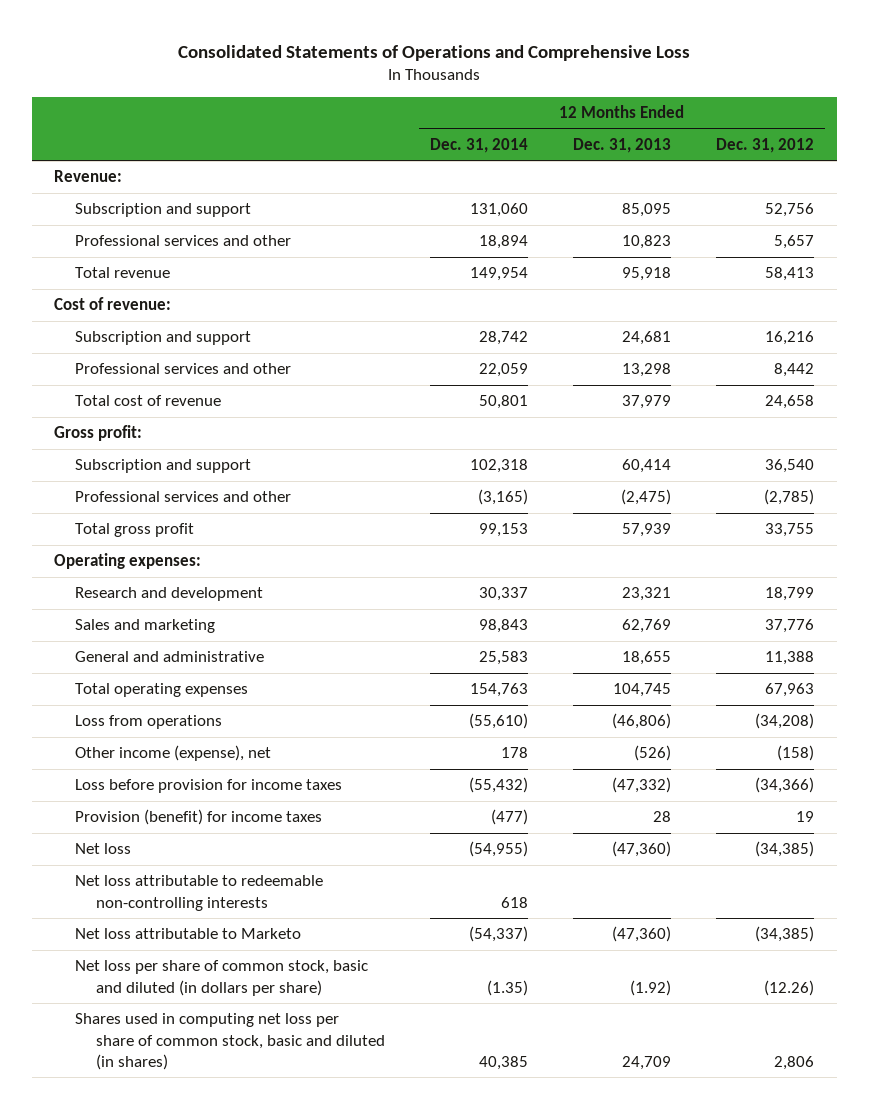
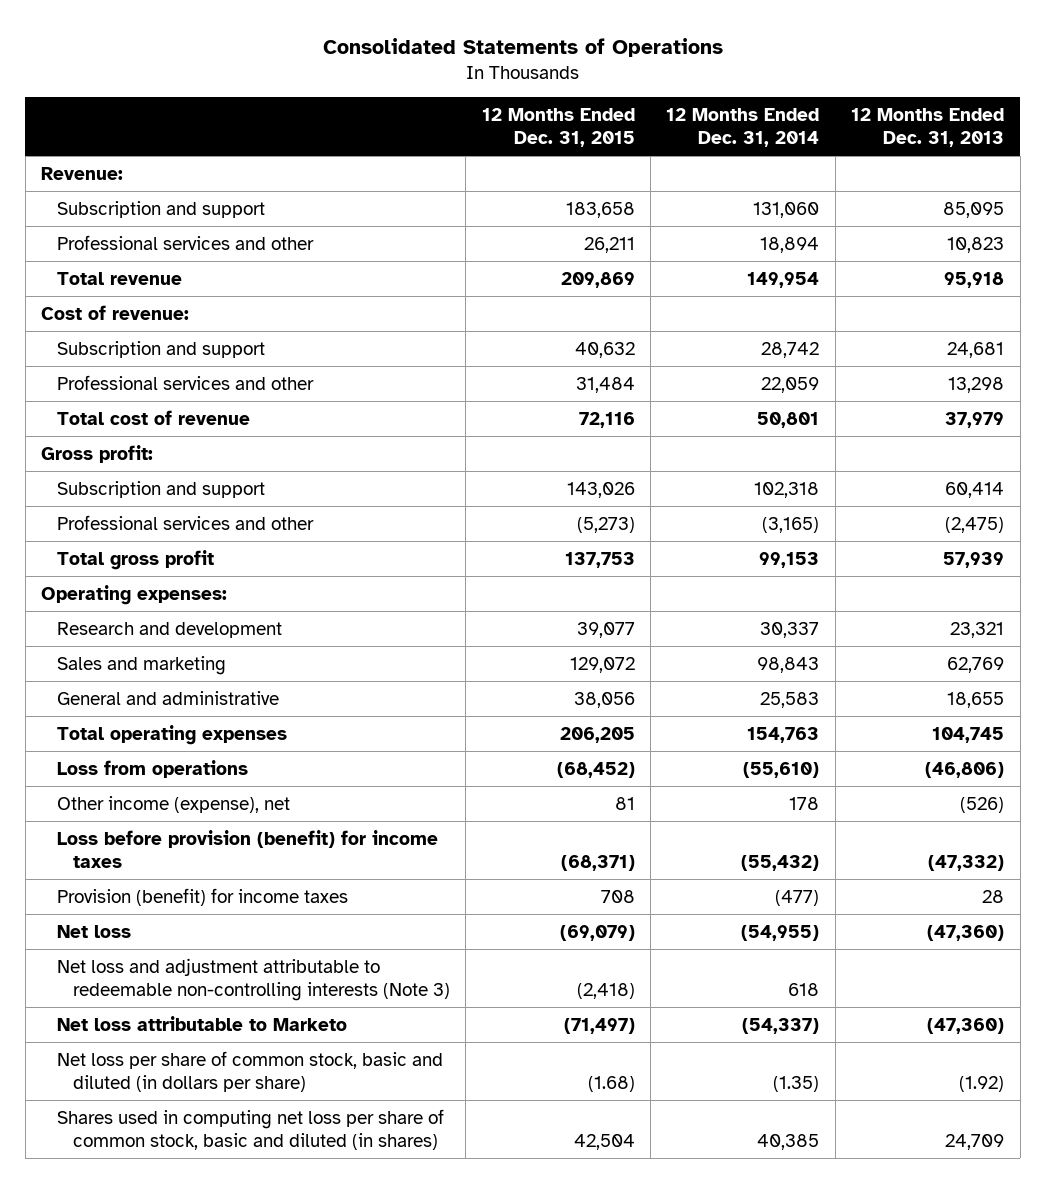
- Consolidated Statements of Operations and Comprehensive Loss
+ Consolidated Statements of Operations
- | 12 Months Ended Dec. 31, 2014 | 12 Months Ended Dec. 31, 2013 | 12 Months Ended Dec. 31, 2012
+ | 12 Months Ended Dec. 31, 2015 | 12 Months Ended Dec. 31, 2014 | 12 Months Ended Dec. 31, 2013
- Loss before provision for income taxes | (55,432) | (47,332) | (34,366)
+ Loss before provision (benefit) for income taxes | (68,371) | (55,432) | (47,332)
- Net loss attributable to redeemable non-controlling interests | 618 | |
+ Net loss and adjustment attributable to redeemable non-controlling interests (Note 3) | (2,418) | 618 |

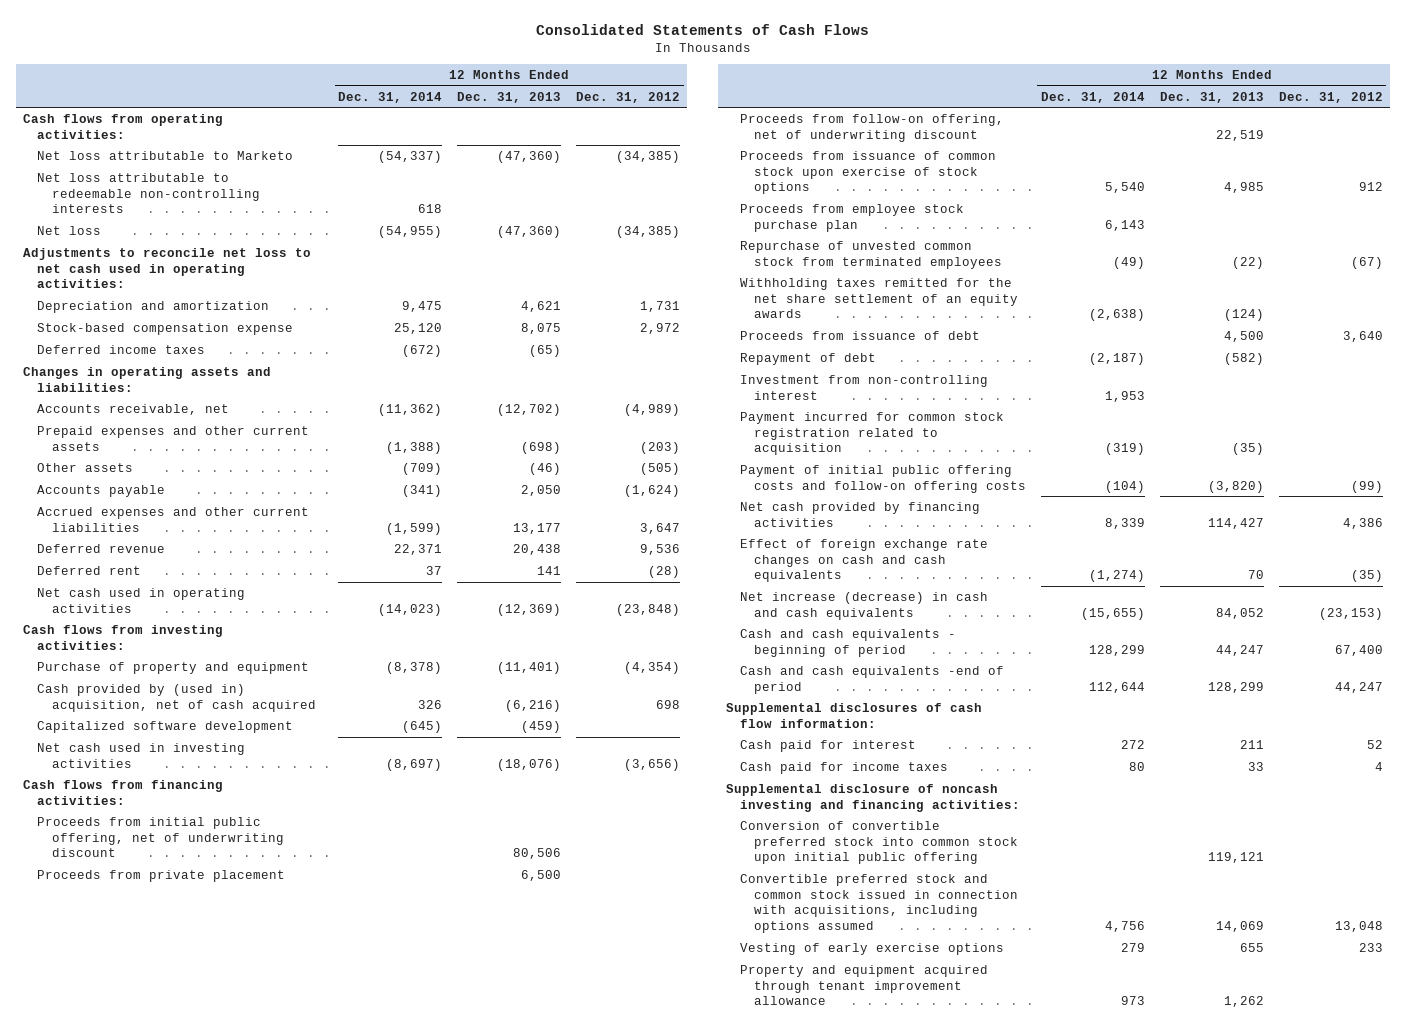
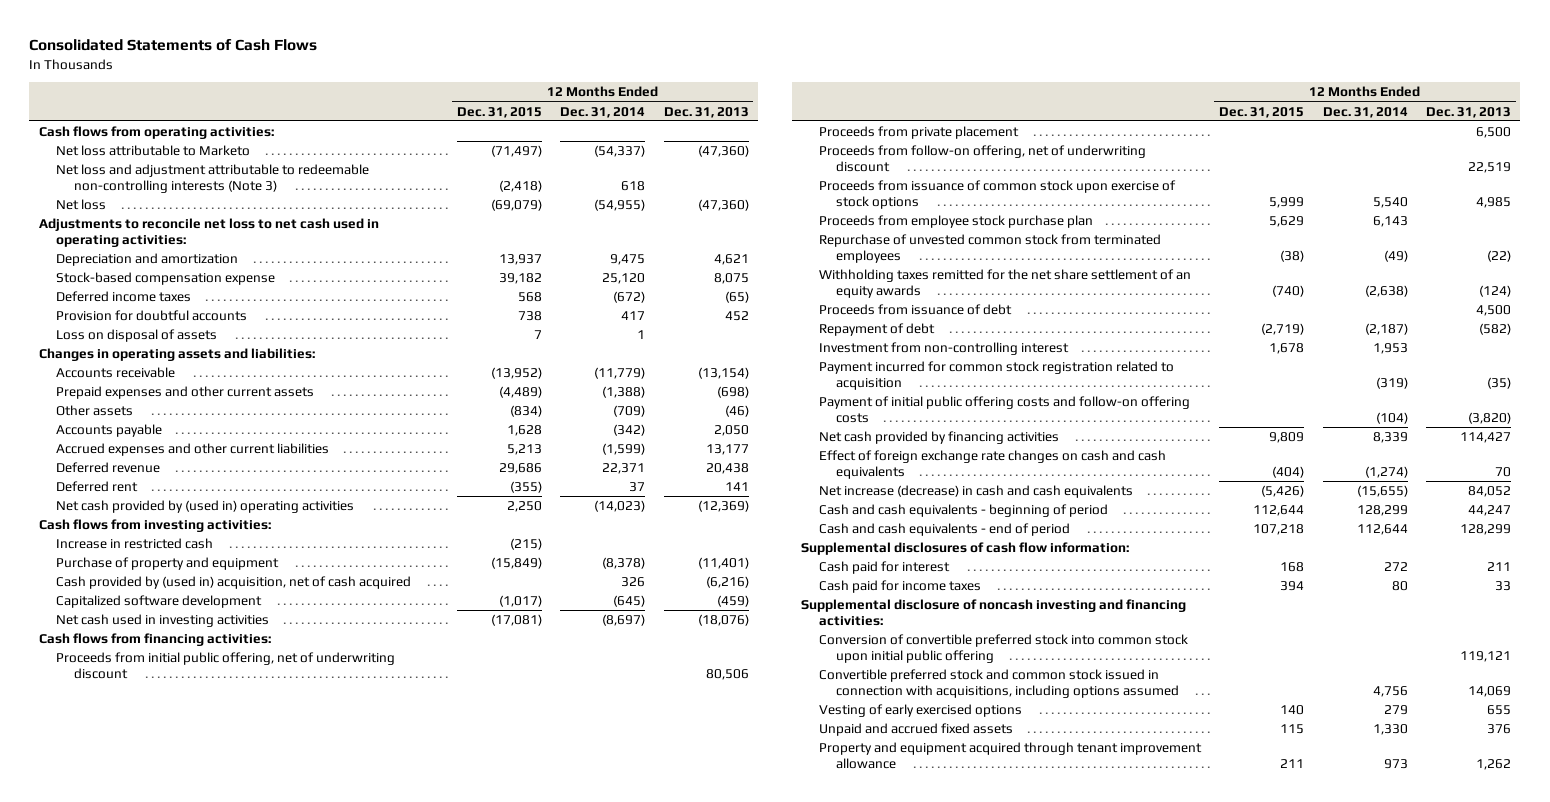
- | 12 Months Ended Dec. 31, 2014 | 12 Months Ended Dec. 31, 2013 | 12 Months Ended Dec. 31, 2012
+ | 12 Months Ended Dec. 31, 2015 | 12 Months Ended Dec. 31, 2014 | 12 Months Ended Dec. 31, 2013
- Net loss attributable to redeemable non-controlling interests | 618 | |
+ Net loss and adjustment attributable to redeemable non-controlling interests (Note 3) | (2,418) | 618 |
+ Provision for doubtful accounts | 738 | 417 | 452
+ Loss on disposal of assets | 7 | 1 |
- Accounts receivable, net | (11,362) | (12,702) | (4,989)
+ Accounts receivable | (13,952) | (11,779) | (13,154)
- Accounts payable | (341) | 2,050 | (1,624)
+ Accounts payable | 1,628 | (342) | 2,050
- Net cash used in operating activities | (14,023) | (12,369) | (23,848)
+ Net cash provided by (used in) operating activities | 2,250 | (14,023) | (12,369)
+ Increase in restricted cash | (215) | |
- Cash and cash equivalents -end of period | 112,644 | 128,299 | 44,247
+ Cash and cash equivalents - end of period | 107,218 | 112,644 | 128,299
- Vesting of early exercise options | 279 | 655 | 233
+ Vesting of early exercised options | 140 | 279 | 655
+ Unpaid and accrued fixed assets | 115 | 1,330 | 376

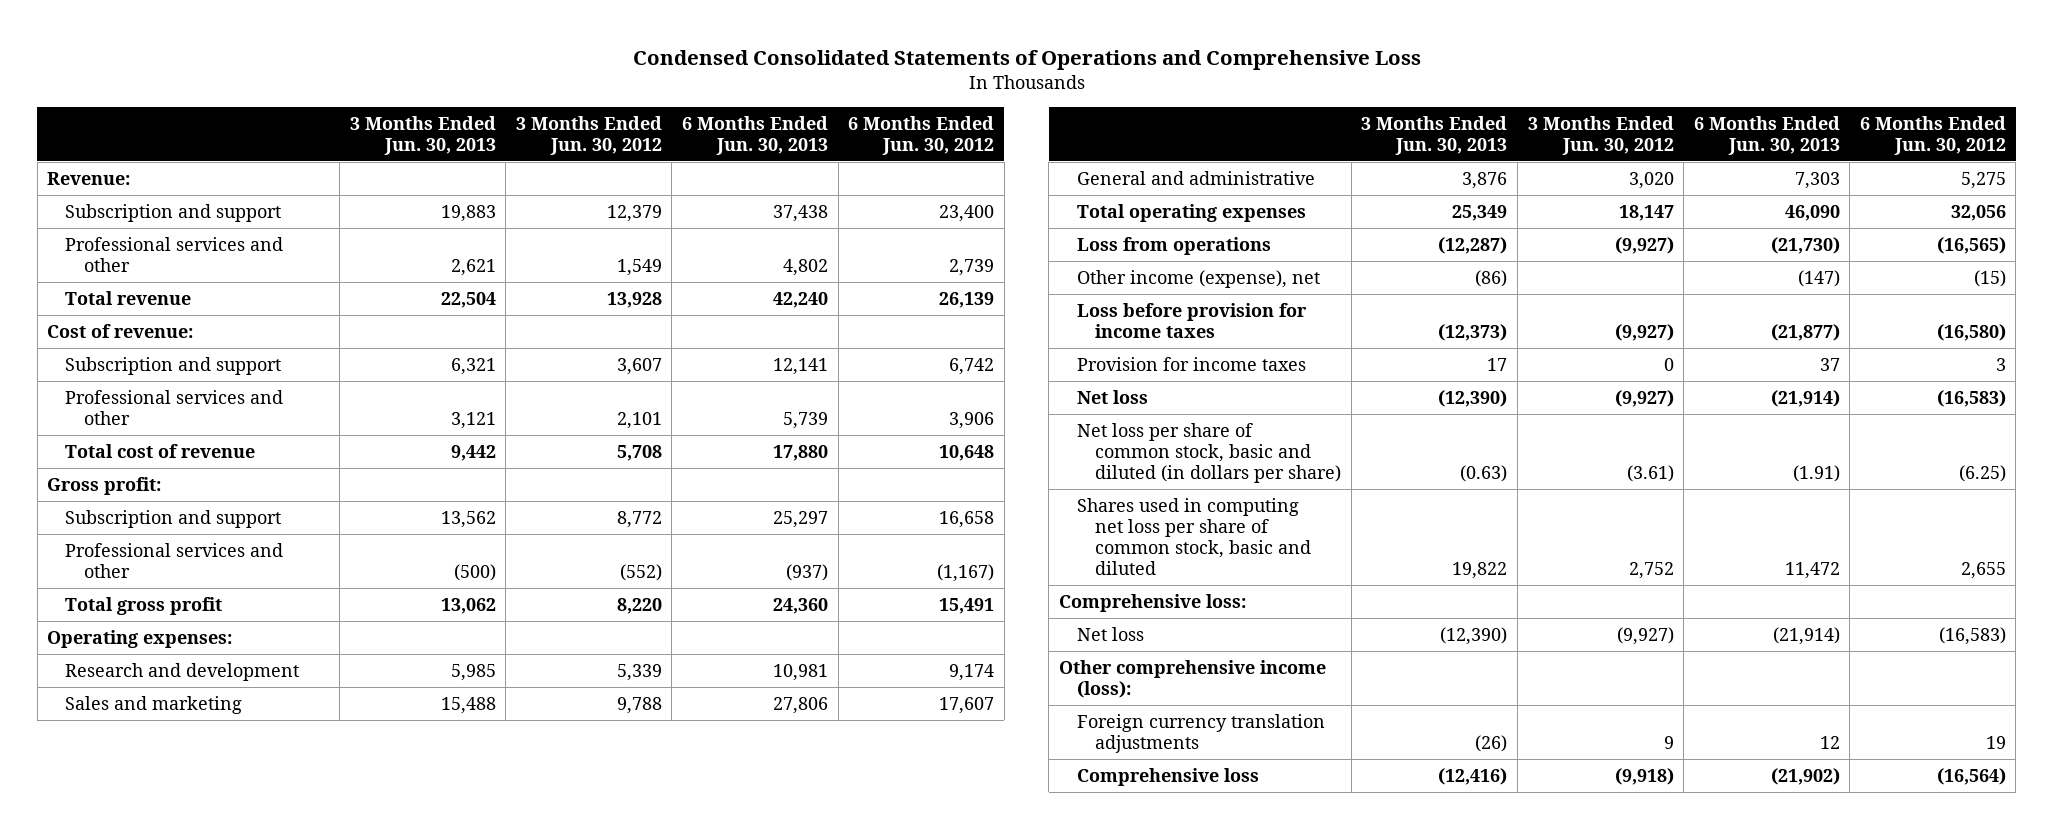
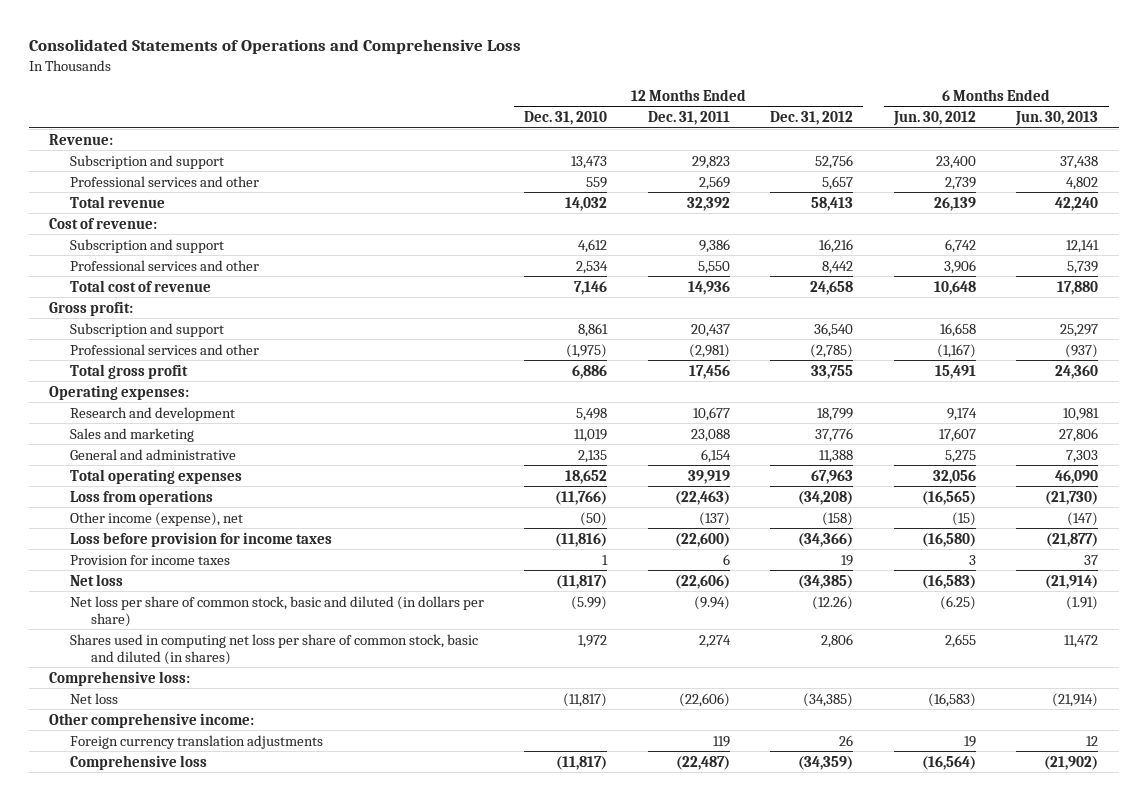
- Condensed Consolidated Statements of Operations and Comprehensive Loss
+ Consolidated Statements of Operations and Comprehensive Loss
- | 3 Months Ended Jun. 30, 2013 | 3 Months Ended Jun. 30, 2012 | 6 Months Ended Jun. 30, 2013 | 6 Months Ended Jun. 30, 2012
+ | 12 Months Ended Dec. 31, 2010 | 12 Months Ended Dec. 31, 2011 | 12 Months Ended Dec. 31, 2012 | 6 Months Ended Jun. 30, 2012 | 6 Months Ended Jun. 30, 2013
- Shares used in computing net loss per share of common stock, basic and diluted | 19,822 | 2,752 | 11,472 | 2,655
+ Shares used in computing net loss per share of common stock, basic and diluted (in shares) | 1,972 | 2,274 | 2,806 | 2,655 | 11,472
- Other comprehensive income (loss):
+ Other comprehensive income:

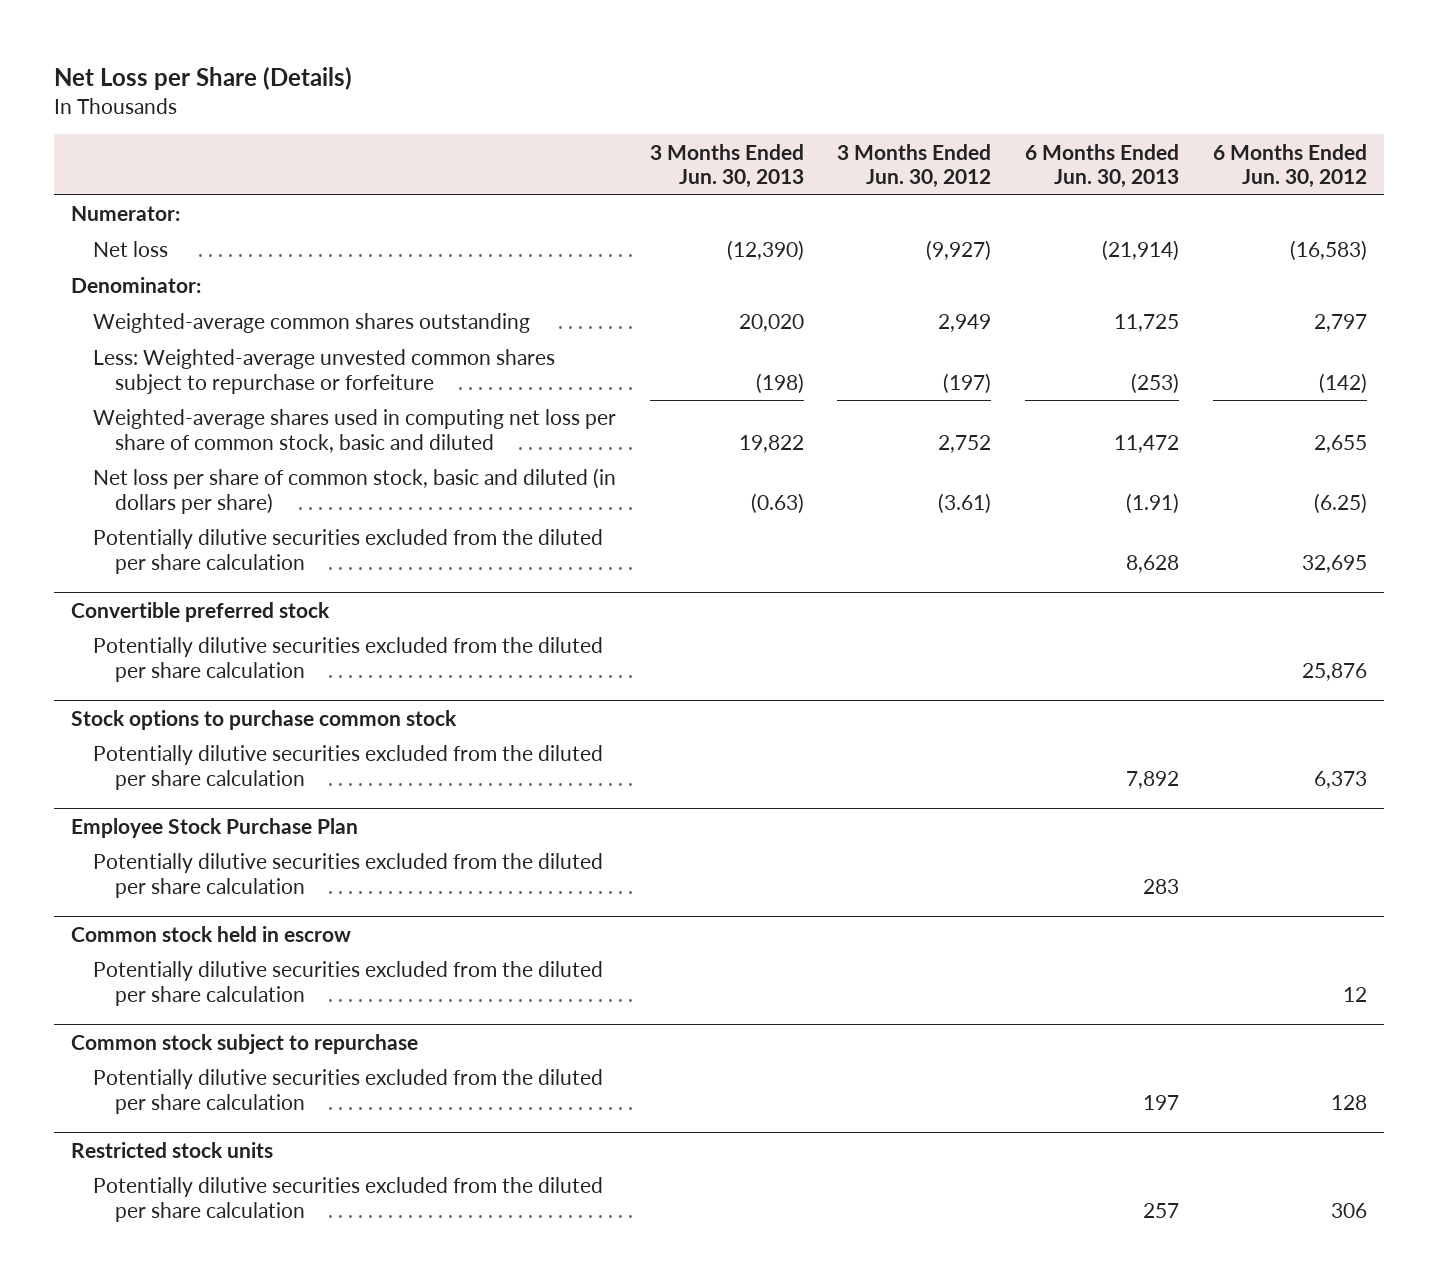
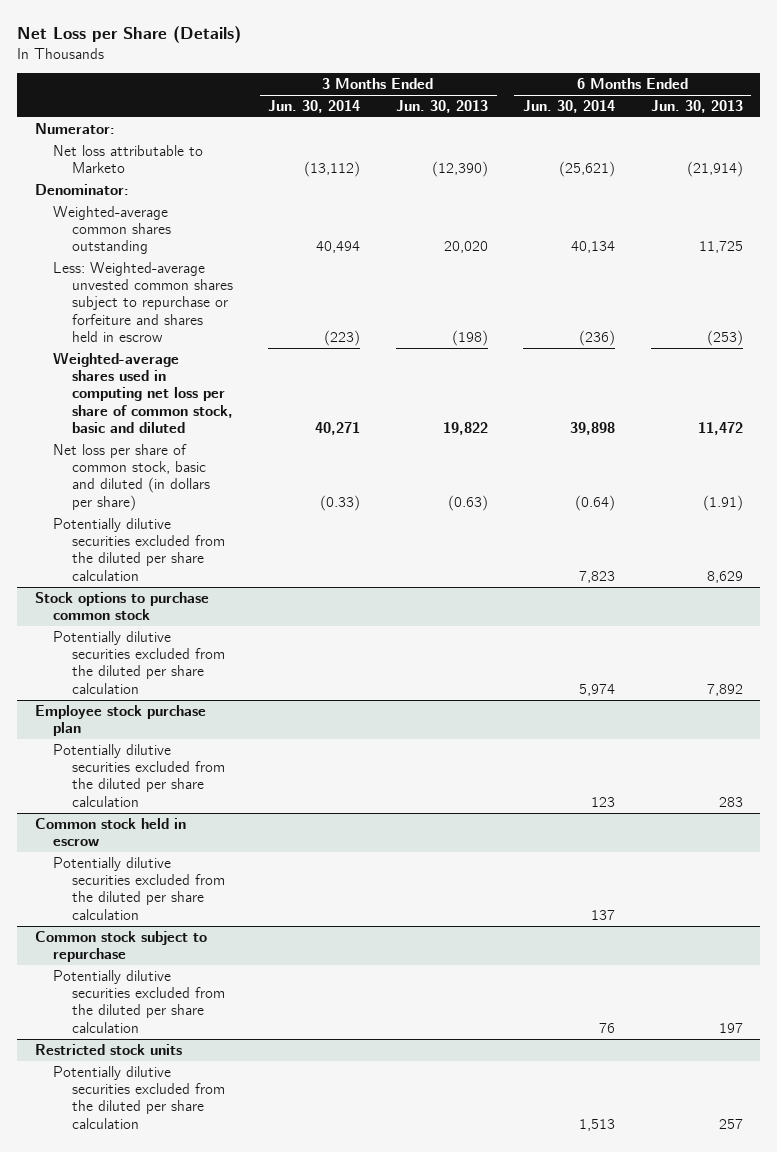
- | 3 Months Ended Jun. 30, 2013 | 3 Months Ended Jun. 30, 2012 | 6 Months Ended Jun. 30, 2013 | 6 Months Ended Jun. 30, 2012
+ | 3 Months Ended Jun. 30, 2014 | 3 Months Ended Jun. 30, 2013 | 6 Months Ended Jun. 30, 2014 | 6 Months Ended Jun. 30, 2013
- Net loss | (12,390) | (9,927) | (21,914) | (16,583)
+ Net loss attributable to Marketo | (13,112) | (12,390) | (25,621) | (21,914)
- Less: Weighted-average unvested common shares subject to repurchase or forfeiture | (198) | (197) | (253) | (142)
+ Less: Weighted-average unvested common shares subject to repurchase or forfeiture and shares held in escrow | (223) | (198) | (236) | (253)
- Potentially dilutive securities excluded from the diluted per share calculation | | | 8,628 | 32,695
- Convertible preferred stock
- Potentially dilutive securities excluded from the diluted per share calculation | | | | 25,876
+ Potentially dilutive securities excluded from the diluted per share calculation | | | 7,823 | 8,629
- Employee Stock Purchase Plan
+ Employee stock purchase plan

